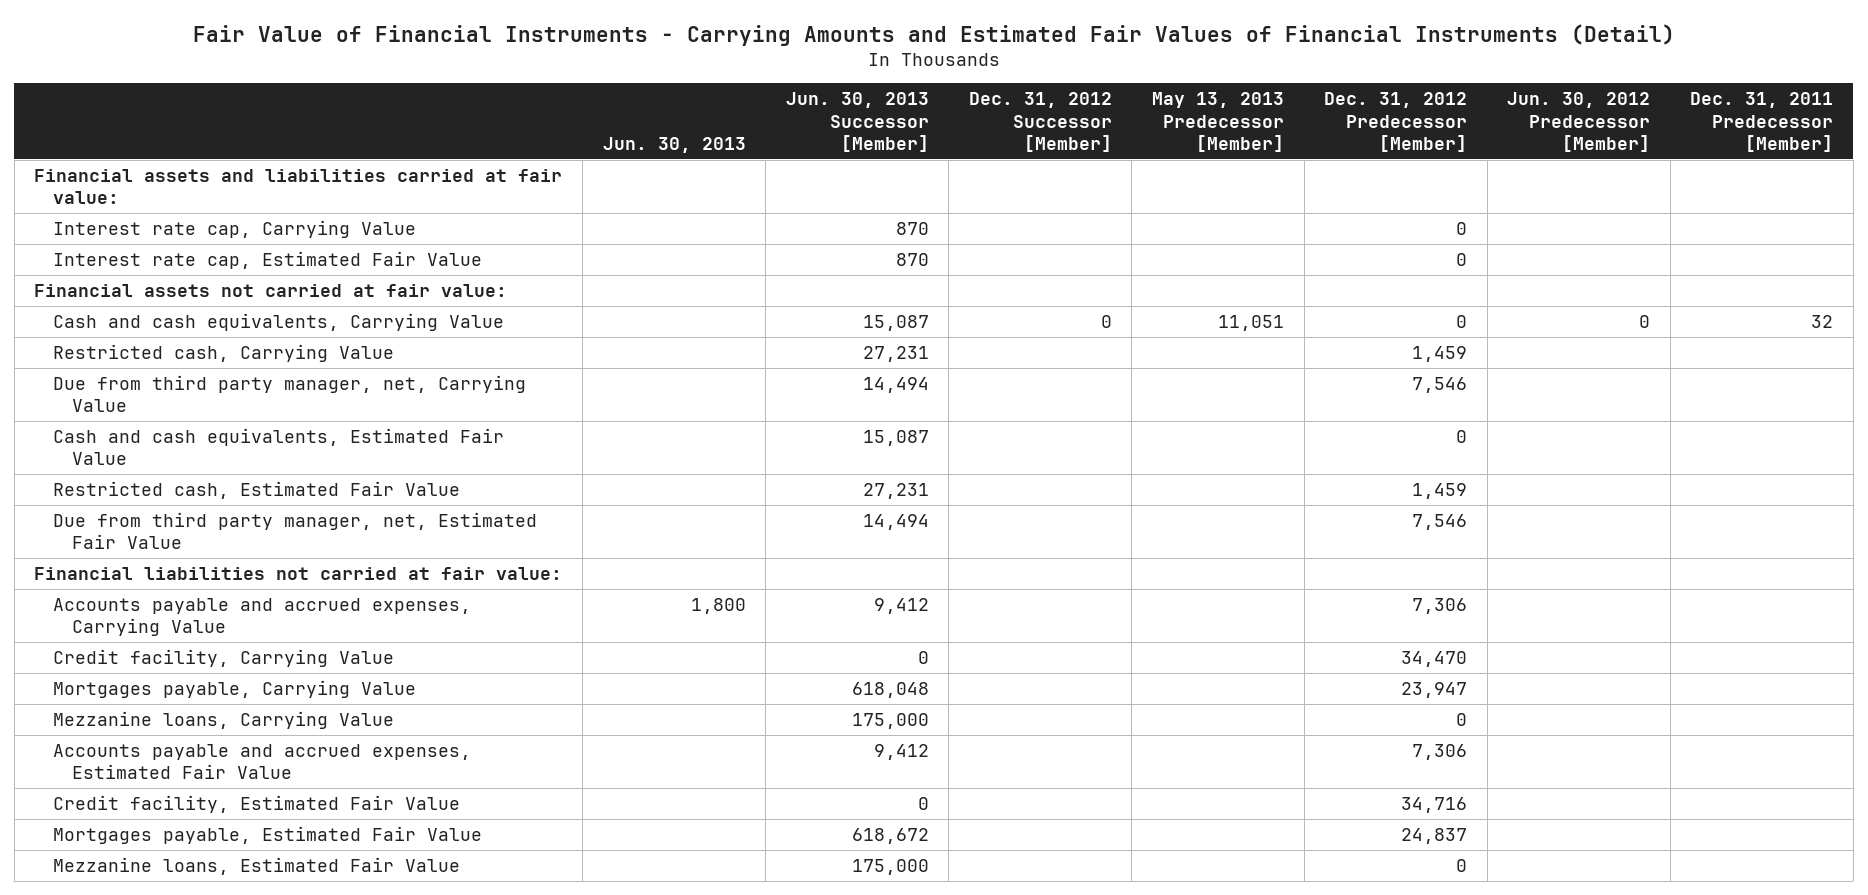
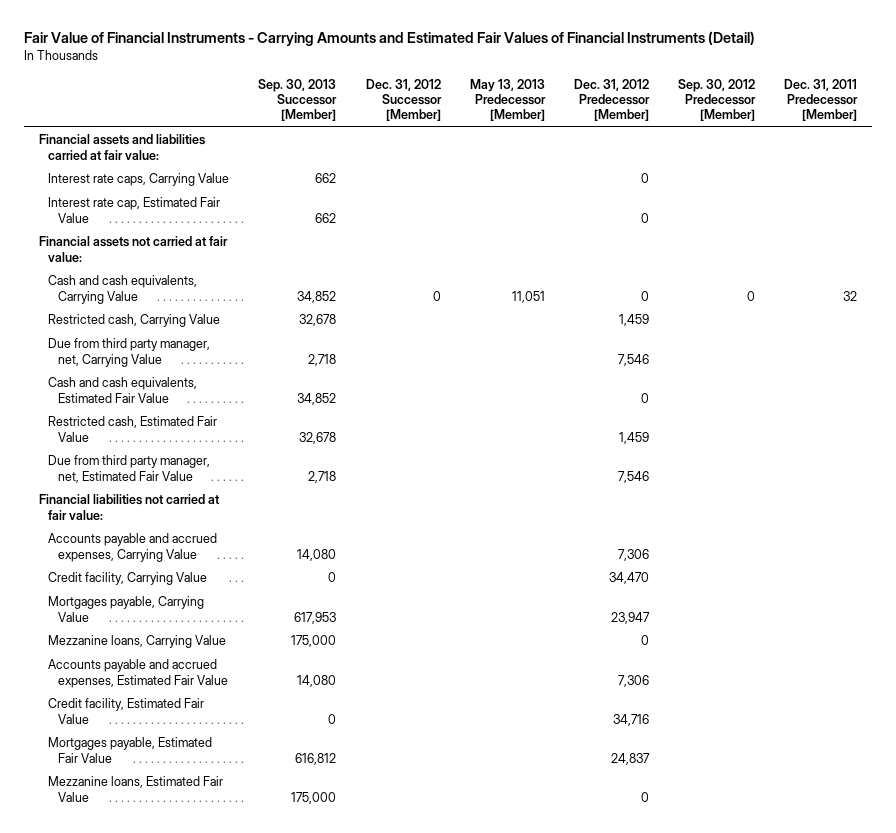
- | Jun. 30, 2013 | Jun. 30, 2013 Successor [Member] | Dec. 31, 2012 Successor [Member] | May 13, 2013 Predecessor [Member] | Dec. 31, 2012 Predecessor [Member] | Jun. 30, 2012 Predecessor [Member] | Dec. 31, 2011 Predecessor [Member]
+ | Sep. 30, 2013 Successor [Member] | Dec. 31, 2012 Successor [Member] | May 13, 2013 Predecessor [Member] | Dec. 31, 2012 Predecessor [Member] | Sep. 30, 2012 Predecessor [Member] | Dec. 31, 2011 Predecessor [Member]
- Interest rate cap, Carrying Value | | 870 | | | 0 | |
+ Interest rate caps, Carrying Value | 662 | | | 0 | |

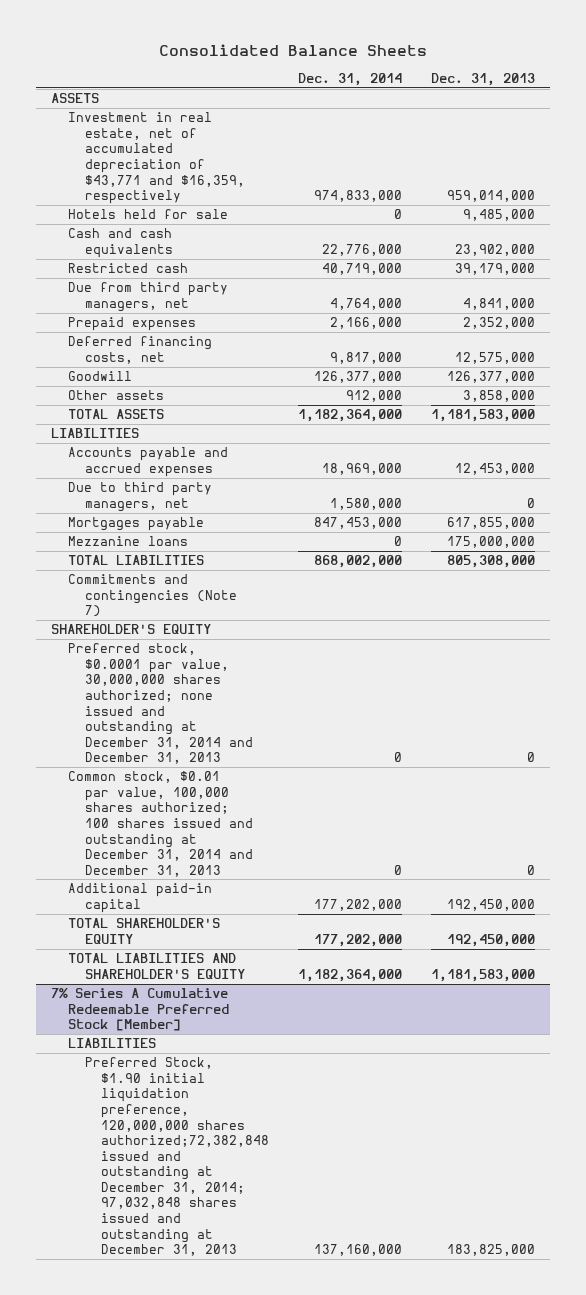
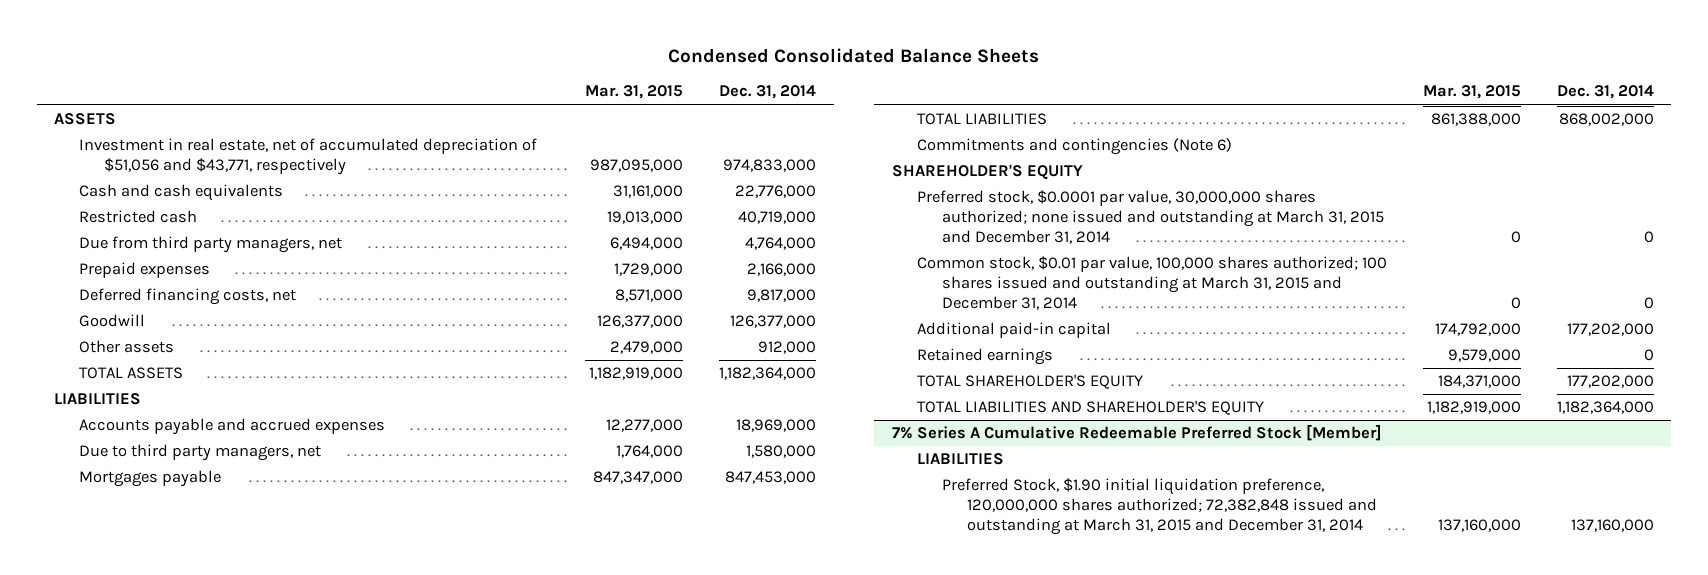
- Consolidated Balance Sheets
+ Condensed Consolidated Balance Sheets
- | Dec. 31, 2014 | Dec. 31, 2013
+ | Mar. 31, 2015 | Dec. 31, 2014
- Investment in real estate, net of accumulated depreciation of $43,771 and $16,359, respectively | 974,833,000 | 959,014,000
- Hotels held for sale | 0 | 9,485,000
+ Investment in real estate, net of accumulated depreciation of $51,056 and $43,771, respectively | 987,095,000 | 974,833,000
- Mezzanine loans | 0 | 175,000,000
- Commitments and contingencies (Note 7)
+ Commitments and contingencies (Note 6)
- Preferred stock, $0.0001 par value, 30,000,000 shares authorized; none issued and outstanding at December 31, 2014 and December 31, 2013 | 0 | 0
- Common stock, $0.01 par value, 100,000 shares authorized; 100 shares issued and outstanding at December 31, 2014 and December 31, 2013 | 0 | 0
+ Preferred stock, $0.0001 par value, 30,000,000 shares authorized; none issued and outstanding at March 31, 2015 and December 31, 2014 | 0 | 0
+ Common stock, $0.01 par value, 100,000 shares authorized; 100 shares issued and outstanding at March 31, 2015 and December 31, 2014 | 0 | 0
+ Retained earnings | 9,579,000 | 0
@ 7% Series A Cumulative Redeemable Preferred Stock [Member]
- Preferred Stock, $1.90 initial liquidation preference, 120,000,000 shares authorized;72,382,848 issued and outstanding at December 31, 2014; 97,032,848 shares issued and outstanding at December 31, 2013 | 137,160,000 | 183,825,000
+ Preferred Stock, $1.90 initial liquidation preference, 120,000,000 shares authorized; 72,382,848 issued and outstanding at March 31, 2015 and December 31, 2014 | 137,160,000 | 137,160,000

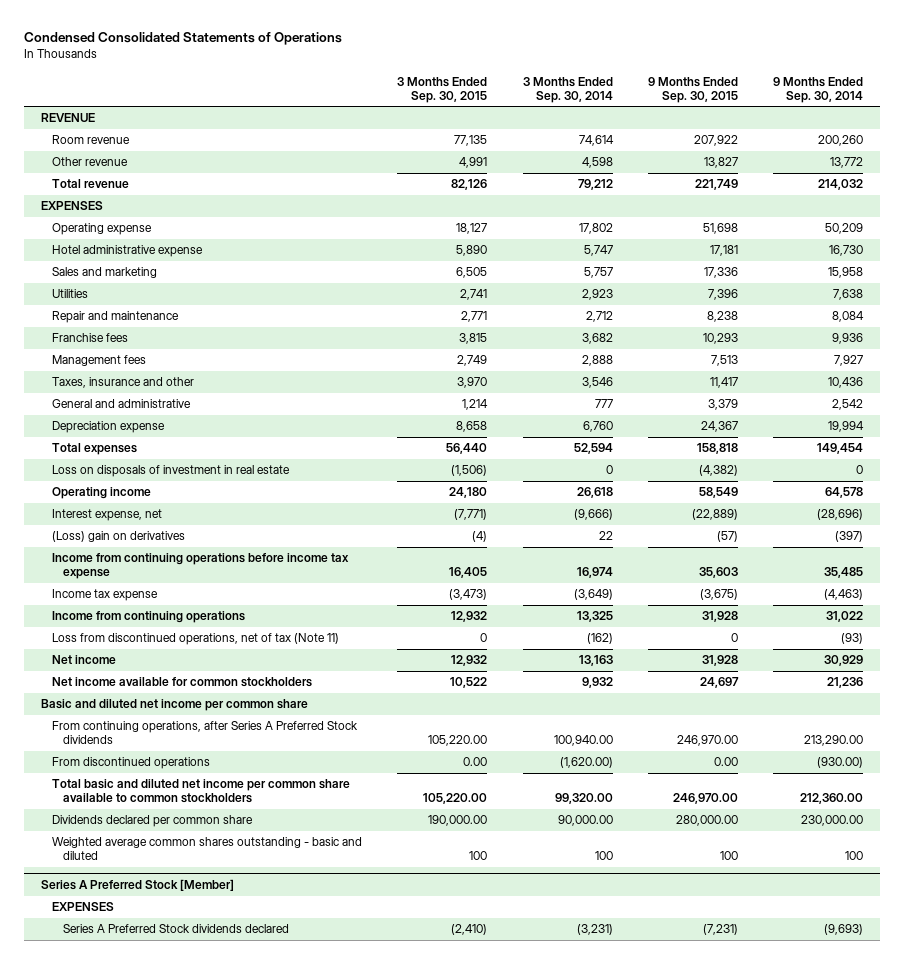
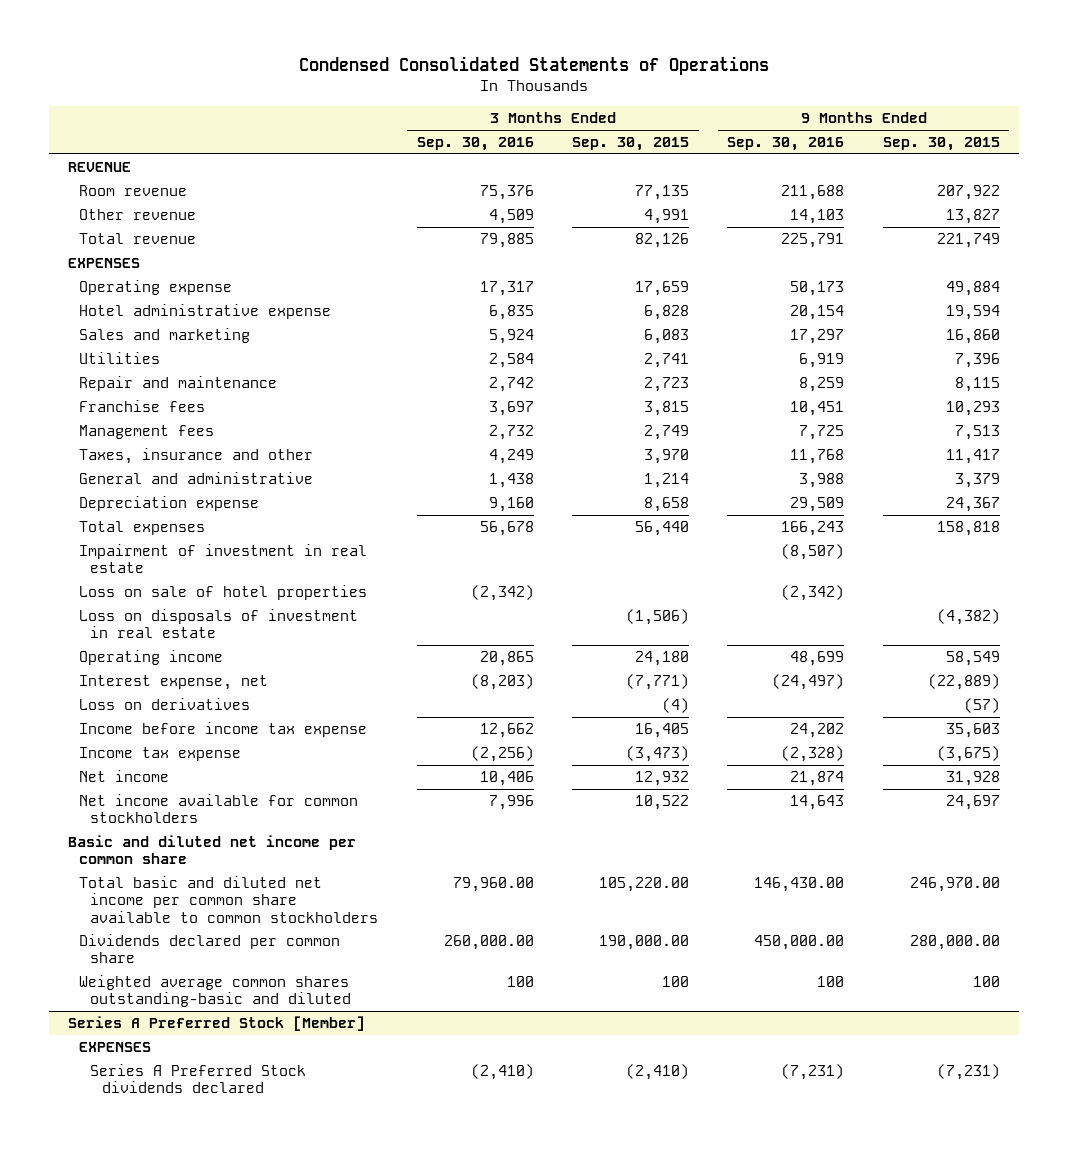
- | 3 Months Ended Sep. 30, 2015 | 3 Months Ended Sep. 30, 2014 | 9 Months Ended Sep. 30, 2015 | 9 Months Ended Sep. 30, 2014
+ | 3 Months Ended Sep. 30, 2016 | 3 Months Ended Sep. 30, 2015 | 9 Months Ended Sep. 30, 2016 | 9 Months Ended Sep. 30, 2015
- Operating expense | 18,127 | 17,802 | 51,698 | 50,209
- Hotel administrative expense | 5,890 | 5,747 | 17,181 | 16,730
- Sales and marketing | 6,505 | 5,757 | 17,336 | 15,958
+ Operating expense | 17,317 | 17,659 | 50,173 | 49,884
+ Hotel administrative expense | 6,835 | 6,828 | 20,154 | 19,594
+ Sales and marketing | 5,924 | 6,083 | 17,297 | 16,860
- Repair and maintenance | 2,771 | 2,712 | 8,238 | 8,084
+ Repair and maintenance | 2,742 | 2,723 | 8,259 | 8,115
+ Impairment of investment in real estate | | | (8,507) |
+ Loss on sale of hotel properties | (2,342) | | (2,342) |
- (Loss) gain on derivatives | (4) | 22 | (57) | (397)
- Income from continuing operations before income tax expense | 16,405 | 16,974 | 35,603 | 35,485
+ Loss on derivatives | | (4) | | (57)
+ Income before income tax expense | 12,662 | 16,405 | 24,202 | 35,603
- Income from continuing operations | 12,932 | 13,325 | 31,928 | 31,022
- Loss from discontinued operations, net of tax (Note 11) | 0 | (162) | 0 | (93)
- From continuing operations, after Series A Preferred Stock dividends | 105,220.00 | 100,940.00 | 246,970.00 | 213,290.00
- From discontinued operations | 0.00 | (1,620.00) | 0.00 | (930.00)
- Weighted average common shares outstanding - basic and diluted | 100 | 100 | 100 | 100
+ Weighted average common shares outstanding-basic and diluted | 100 | 100 | 100 | 100

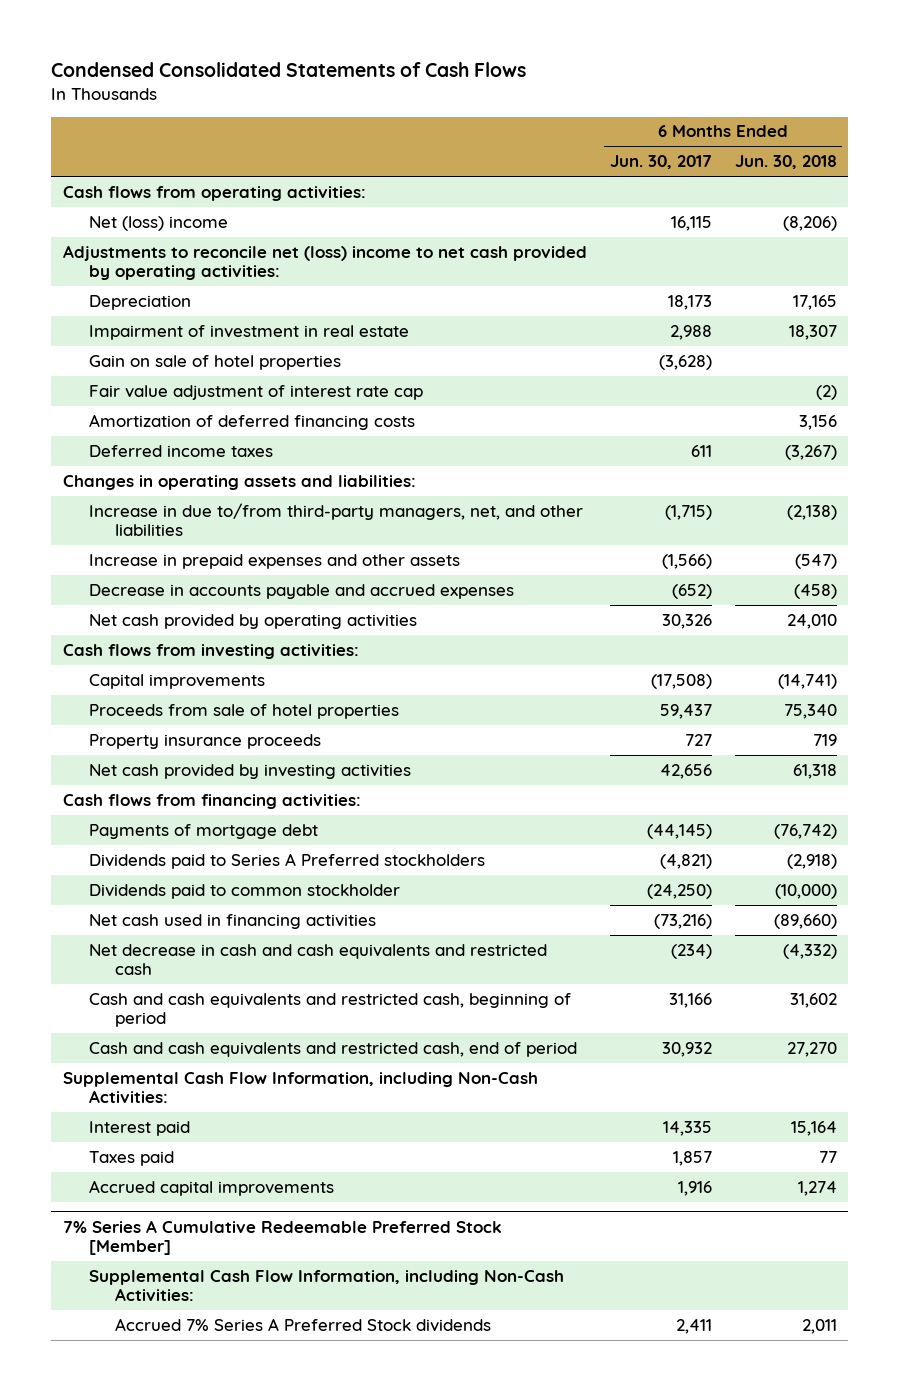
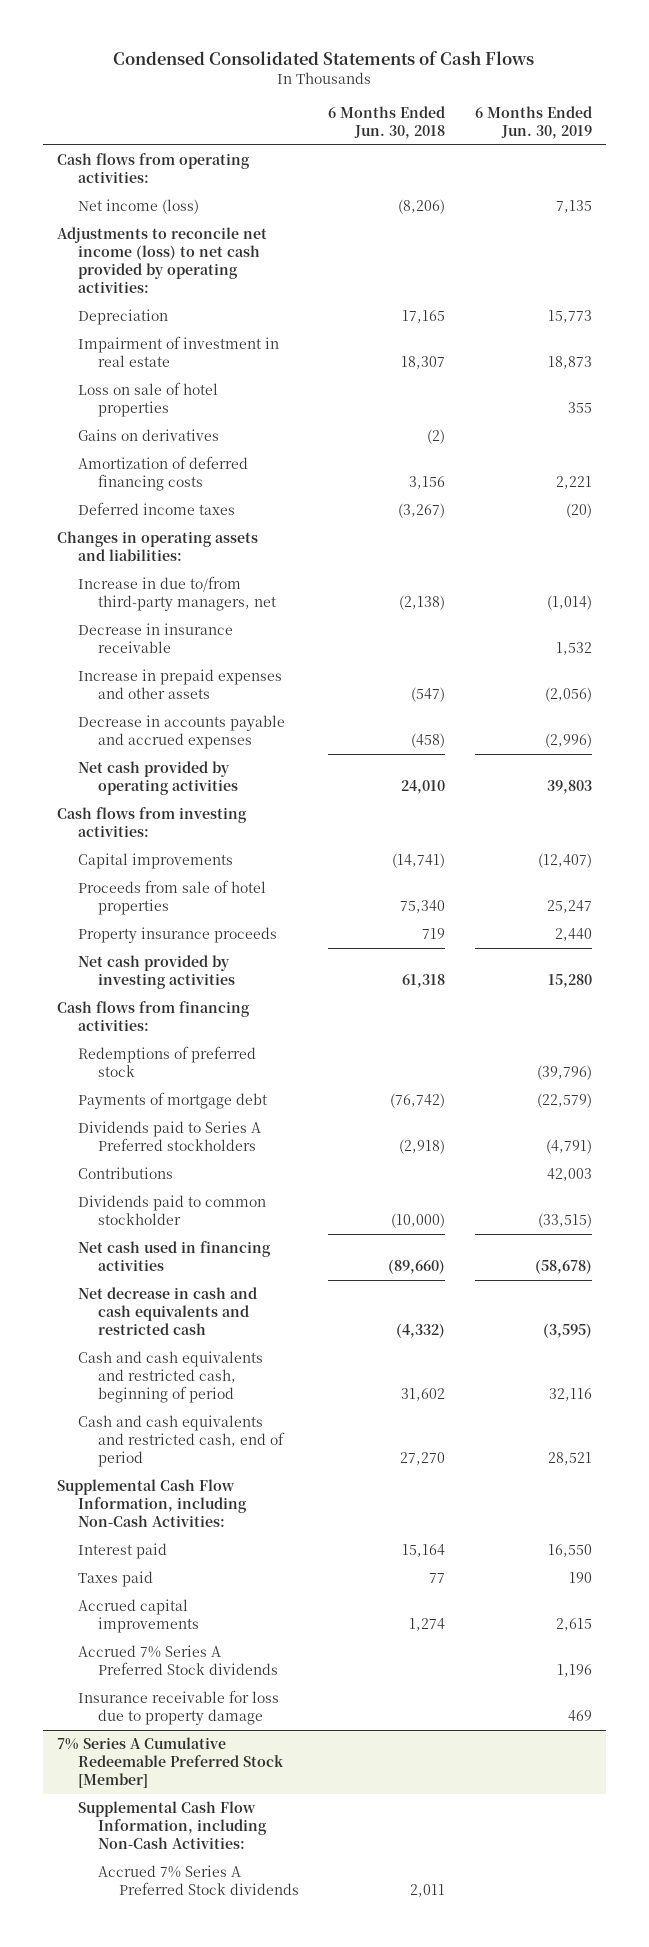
- | 6 Months Ended Jun. 30, 2017 | 6 Months Ended Jun. 30, 2018
+ | 6 Months Ended Jun. 30, 2018 | 6 Months Ended Jun. 30, 2019
- Net (loss) income | 16,115 | (8,206)
- Adjustments to reconcile net (loss) income to net cash provided by operating activities:
+ Net income (loss) | (8,206) | 7,135
+ Adjustments to reconcile net income (loss) to net cash provided by operating activities:
- Gain on sale of hotel properties | (3,628) |
- Fair value adjustment of interest rate cap | | (2)
+ Loss on sale of hotel properties | | 355
+ Gains on derivatives | (2) |
- Increase in due to/from third-party managers, net, and other liabilities | (1,715) | (2,138)
+ Increase in due to/from third-party managers, net | (2,138) | (1,014)
+ Decrease in insurance receivable | | 1,532
+ Redemptions of preferred stock | | (39,796)
+ Contributions | | 42,003
+ Accrued 7% Series A Preferred Stock dividends | | 1,196
+ Insurance receivable for loss due to property damage | | 469

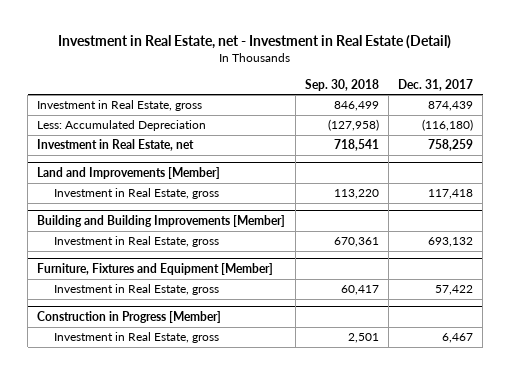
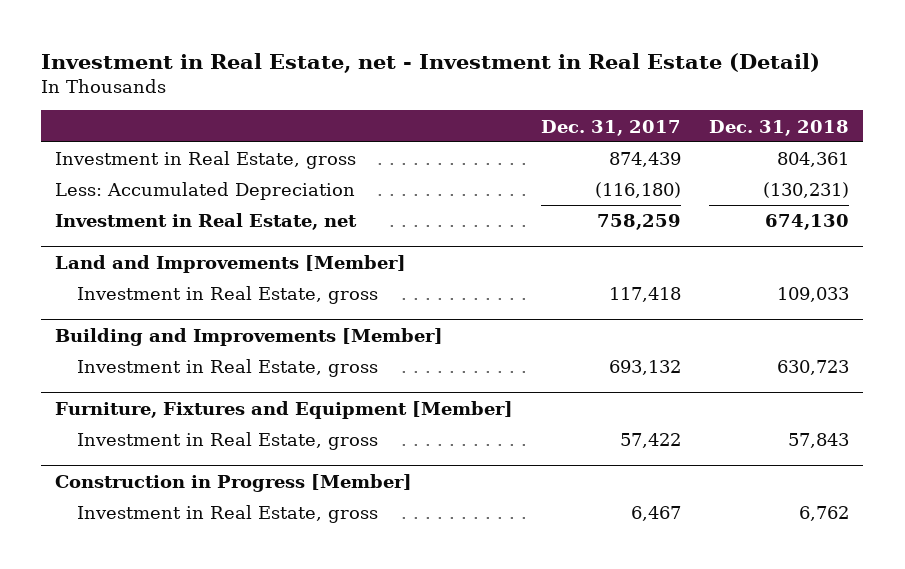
- | Sep. 30, 2018 | Dec. 31, 2017
+ | Dec. 31, 2017 | Dec. 31, 2018
- Building and Building Improvements [Member]
+ Building and Improvements [Member]

